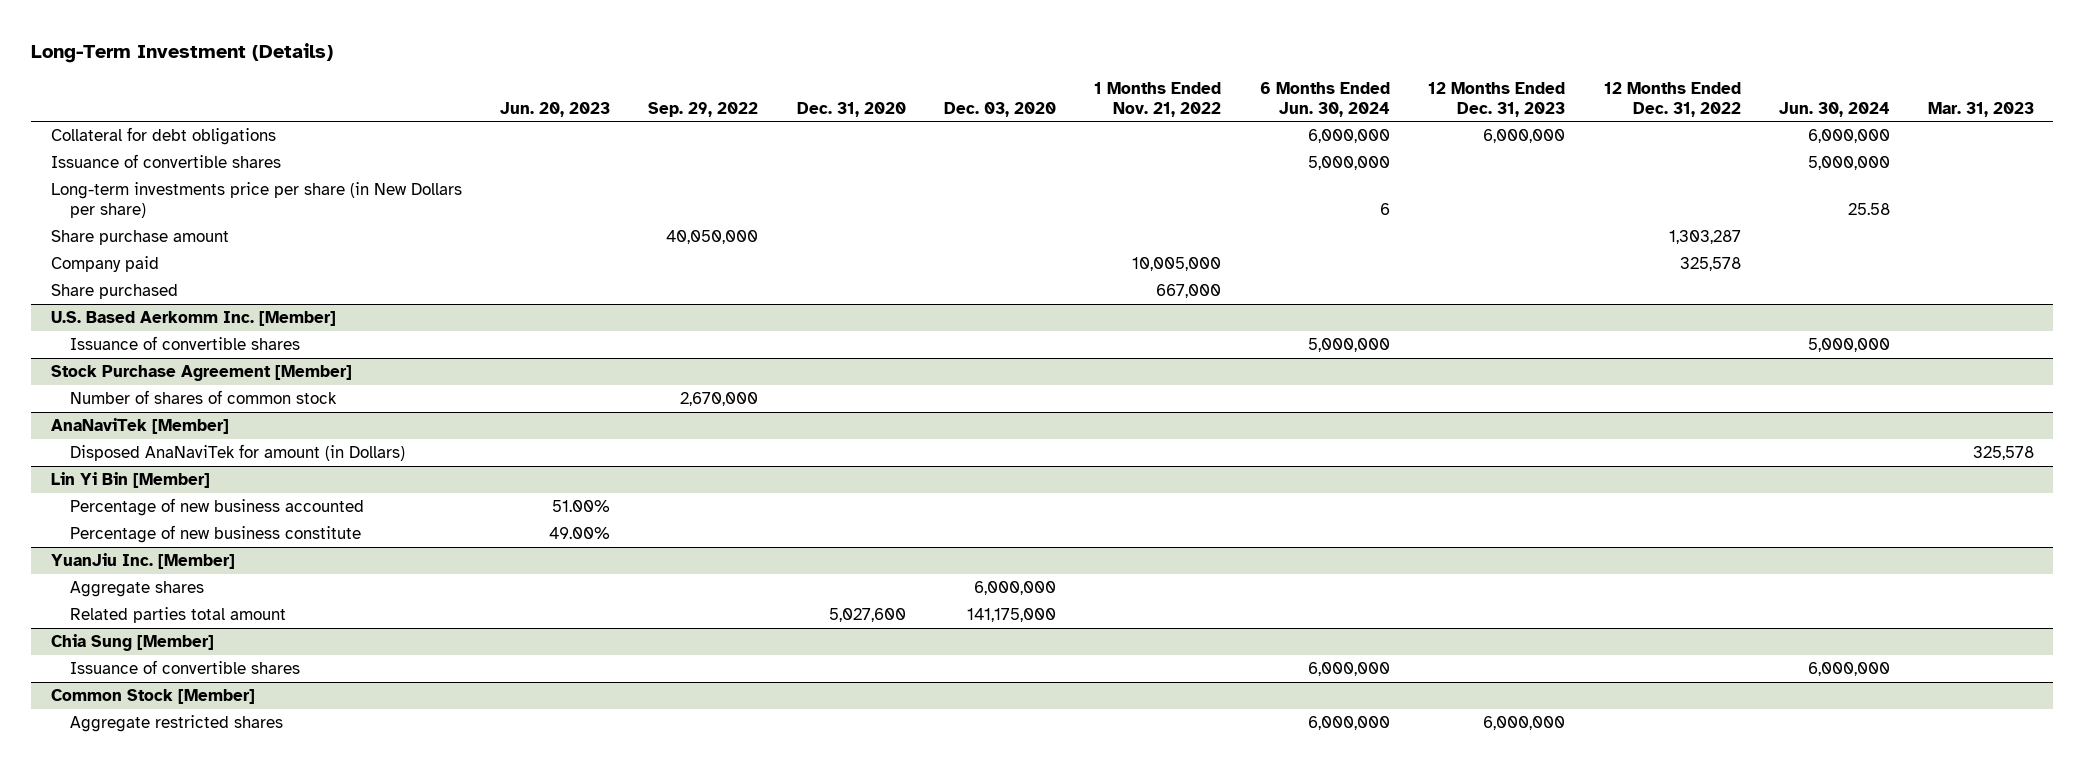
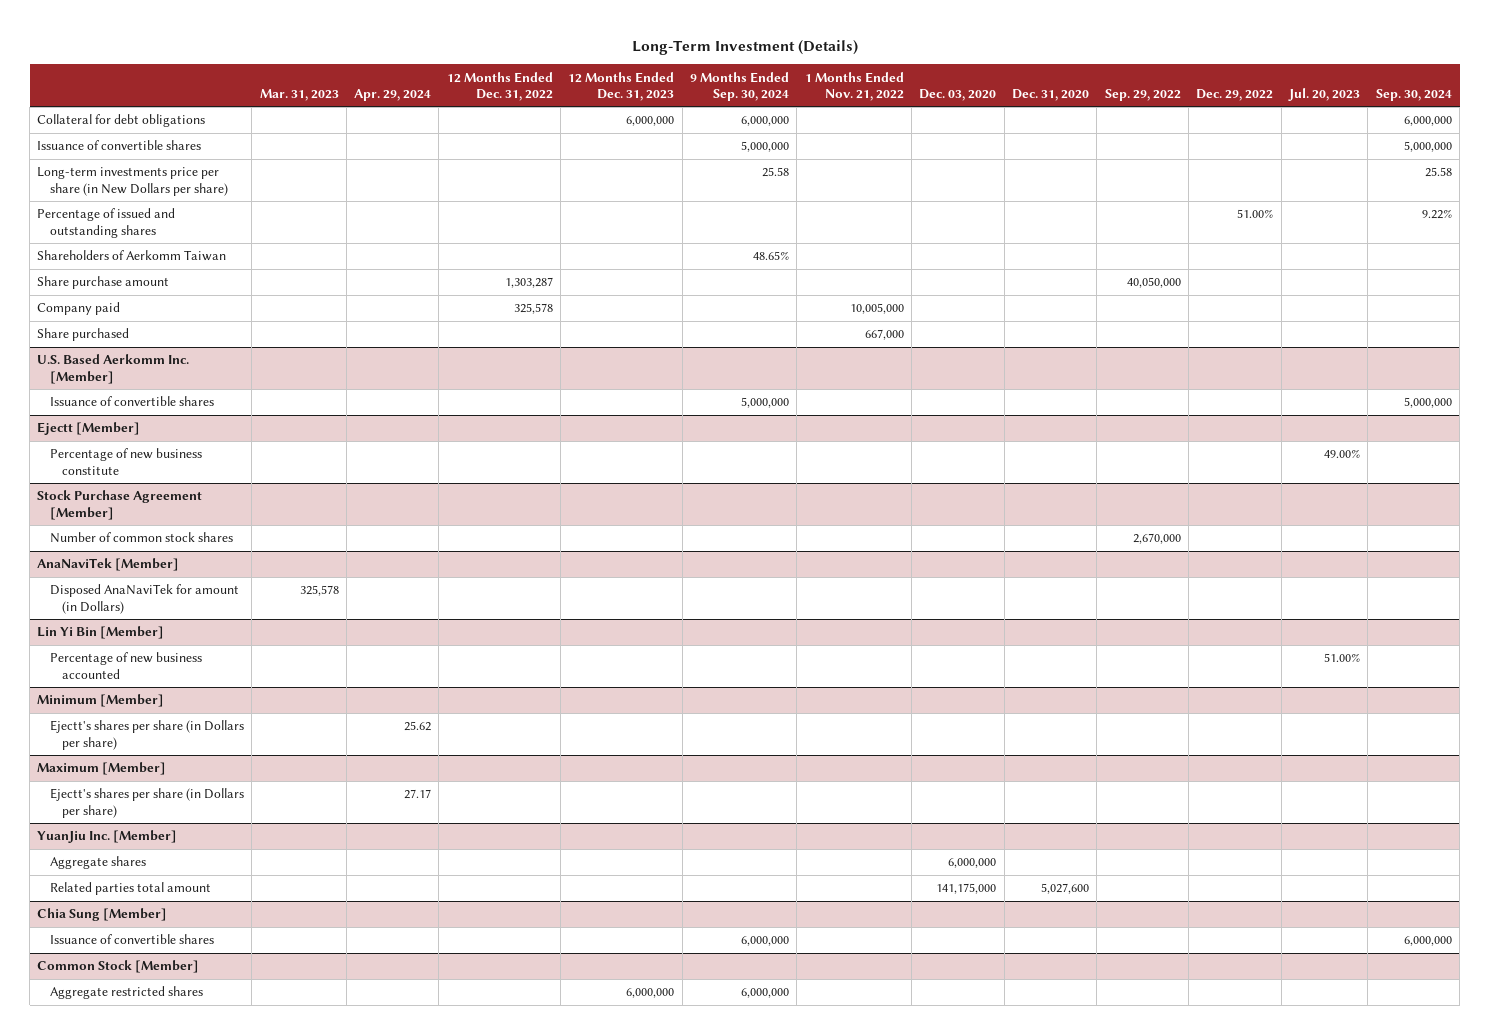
- | Jun. 20, 2023 | Sep. 29, 2022 | Dec. 31, 2020 | Dec. 03, 2020 | 1 Months Ended Nov. 21, 2022 | 6 Months Ended Jun. 30, 2024 | 12 Months Ended Dec. 31, 2023 | 12 Months Ended Dec. 31, 2022 | Jun. 30, 2024 | Mar. 31, 2023
+ | Mar. 31, 2023 | Apr. 29, 2024 | 12 Months Ended Dec. 31, 2022 | 12 Months Ended Dec. 31, 2023 | 9 Months Ended Sep. 30, 2024 | 1 Months Ended Nov. 21, 2022 | Dec. 03, 2020 | Dec. 31, 2020 | Sep. 29, 2022 | Dec. 29, 2022 | Jul. 20, 2023 | Sep. 30, 2024
+ Percentage of issued and outstanding shares | | | | | | | | | | 51.00% | | 9.22%
+ Shareholders of Aerkomm Taiwan | | | | | 48.65% | | | | | | |
+ Ejectt [Member]
+ Percentage of new business constitute | | | | | | | | | | | 49.00% |
@ Stock Purchase Agreement [Member]
- Number of shares of common stock | | 2,670,000 | | | | | | | |
+ Number of common stock shares | | | | | | | | | 2,670,000 | | |
@ Lin Yi Bin [Member]
- Percentage of new business constitute | 49.00% | | | | | | | | |
+ Minimum [Member]
+ Ejectt's shares per share (in Dollars per share) | | 25.62 | | | | | | | | | |
+ Maximum [Member]
+ Ejectt's shares per share (in Dollars per share) | | 27.17 | | | | | | | | | |

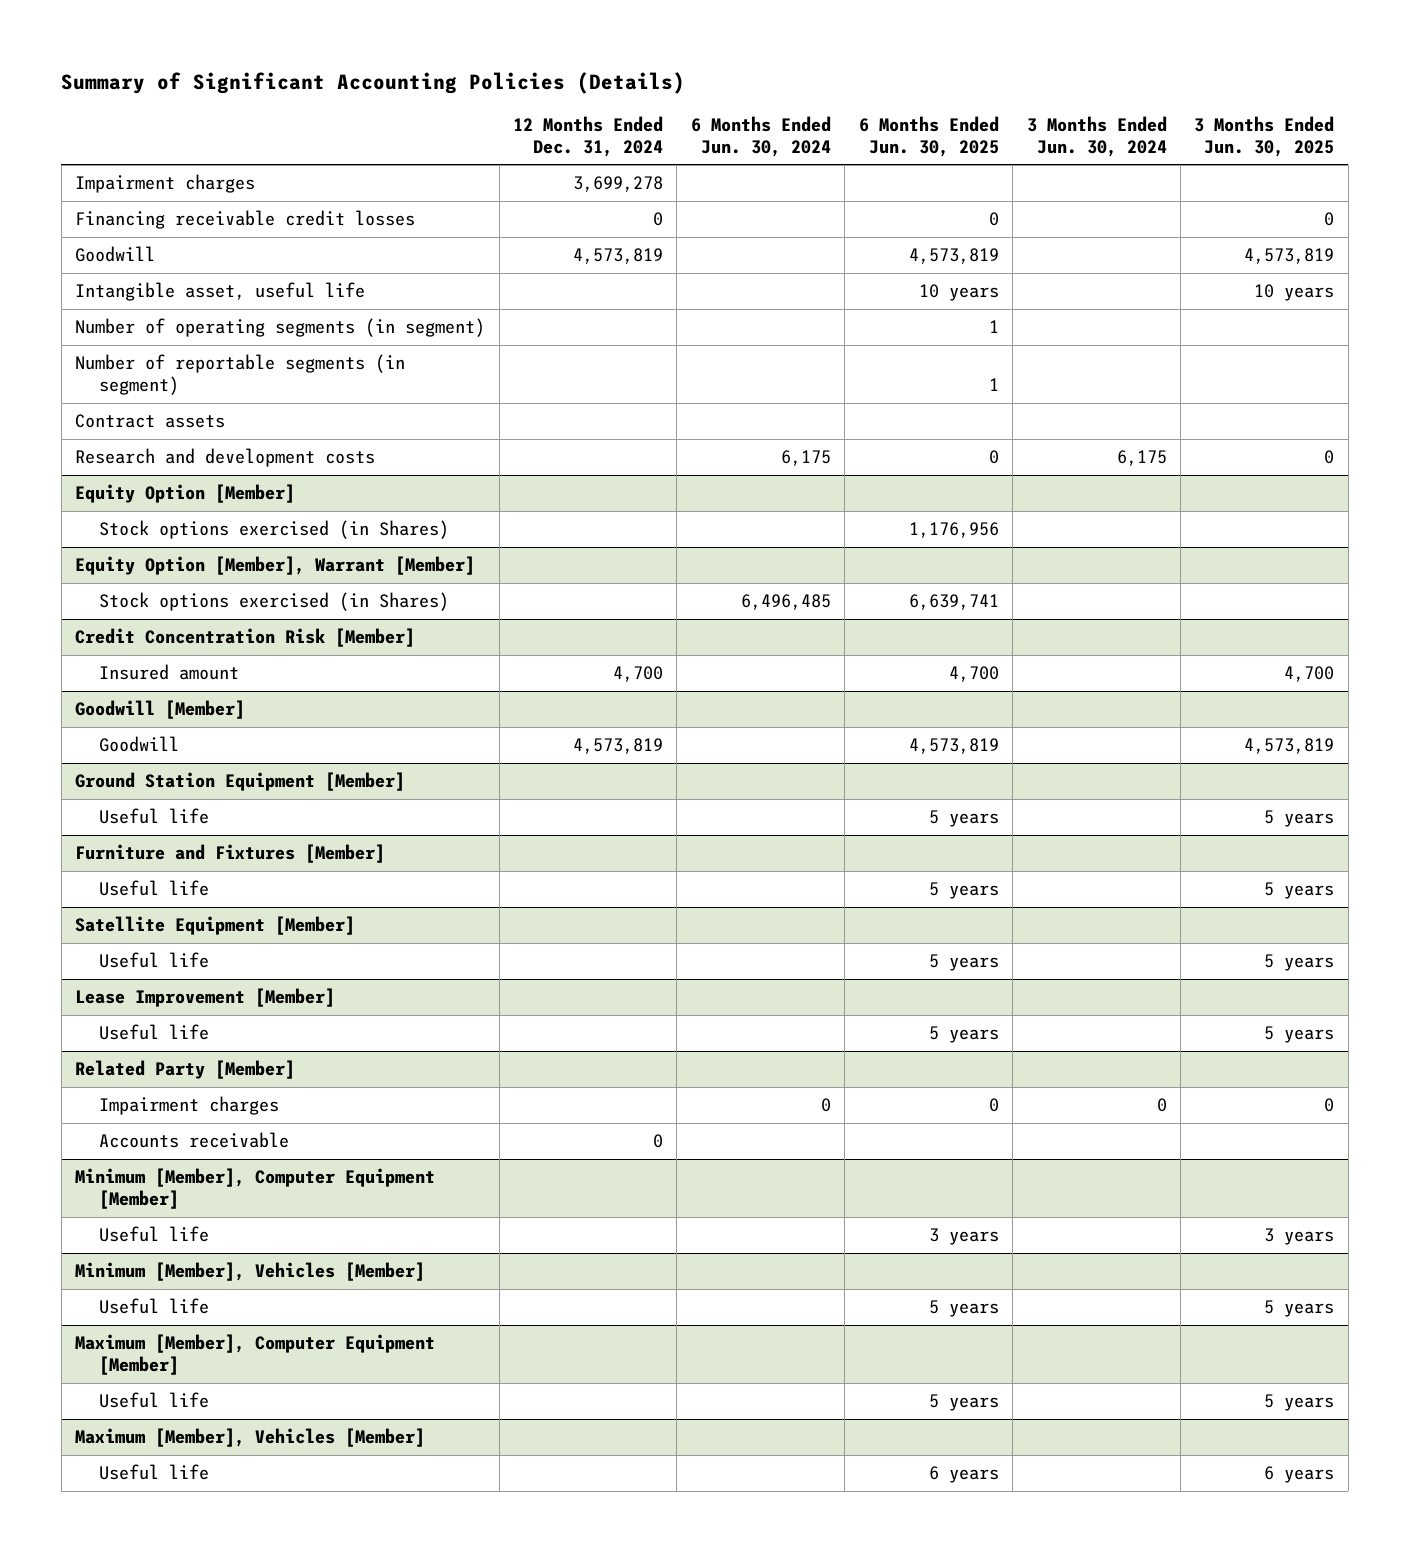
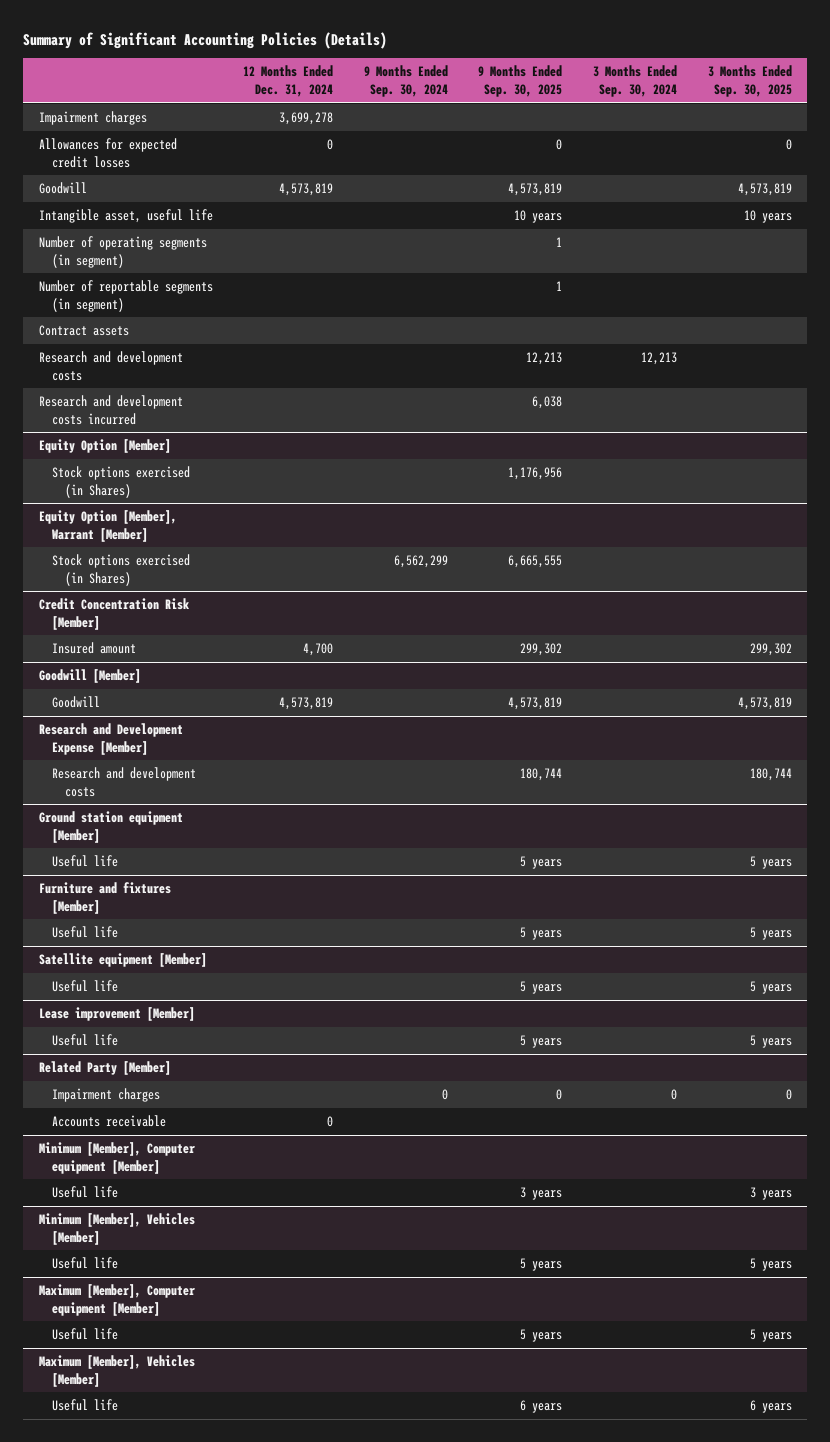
- | 12 Months Ended Dec. 31, 2024 | 6 Months Ended Jun. 30, 2024 | 6 Months Ended Jun. 30, 2025 | 3 Months Ended Jun. 30, 2024 | 3 Months Ended Jun. 30, 2025
+ | 12 Months Ended Dec. 31, 2024 | 9 Months Ended Sep. 30, 2024 | 9 Months Ended Sep. 30, 2025 | 3 Months Ended Sep. 30, 2024 | 3 Months Ended Sep. 30, 2025
- Financing receivable credit losses | 0 | | 0 | | 0
+ Allowances for expected credit losses | 0 | | 0 | | 0
+ Research and development costs incurred | | | 6,038 | |
- Ground Station Equipment [Member]
+ Research and Development Expense [Member]
+ Research and development costs | | | 180,744 | | 180,744
+ Ground station equipment [Member]
- Furniture and Fixtures [Member]
+ Furniture and fixtures [Member]
- Satellite Equipment [Member]
+ Satellite equipment [Member]
- Lease Improvement [Member]
+ Lease improvement [Member]
- Minimum [Member], Computer Equipment [Member]
+ Minimum [Member], Computer equipment [Member]
- Maximum [Member], Computer Equipment [Member]
+ Maximum [Member], Computer equipment [Member]

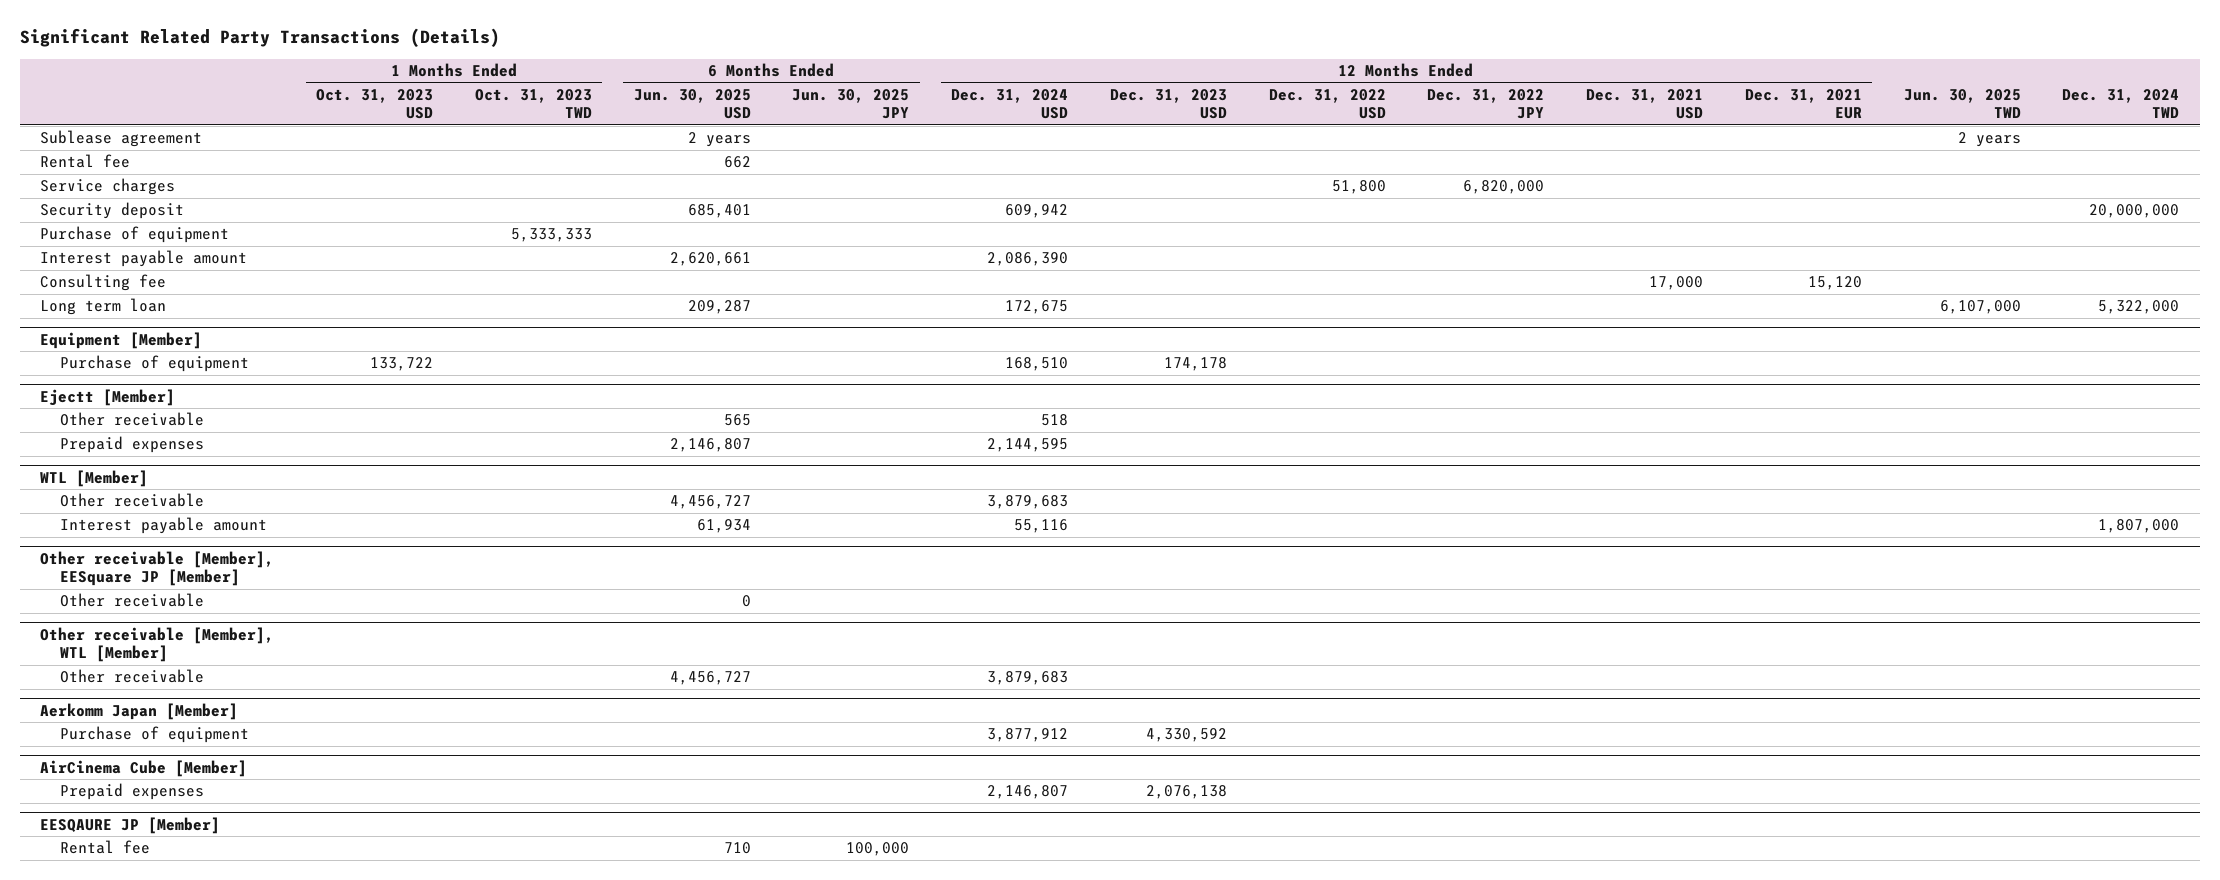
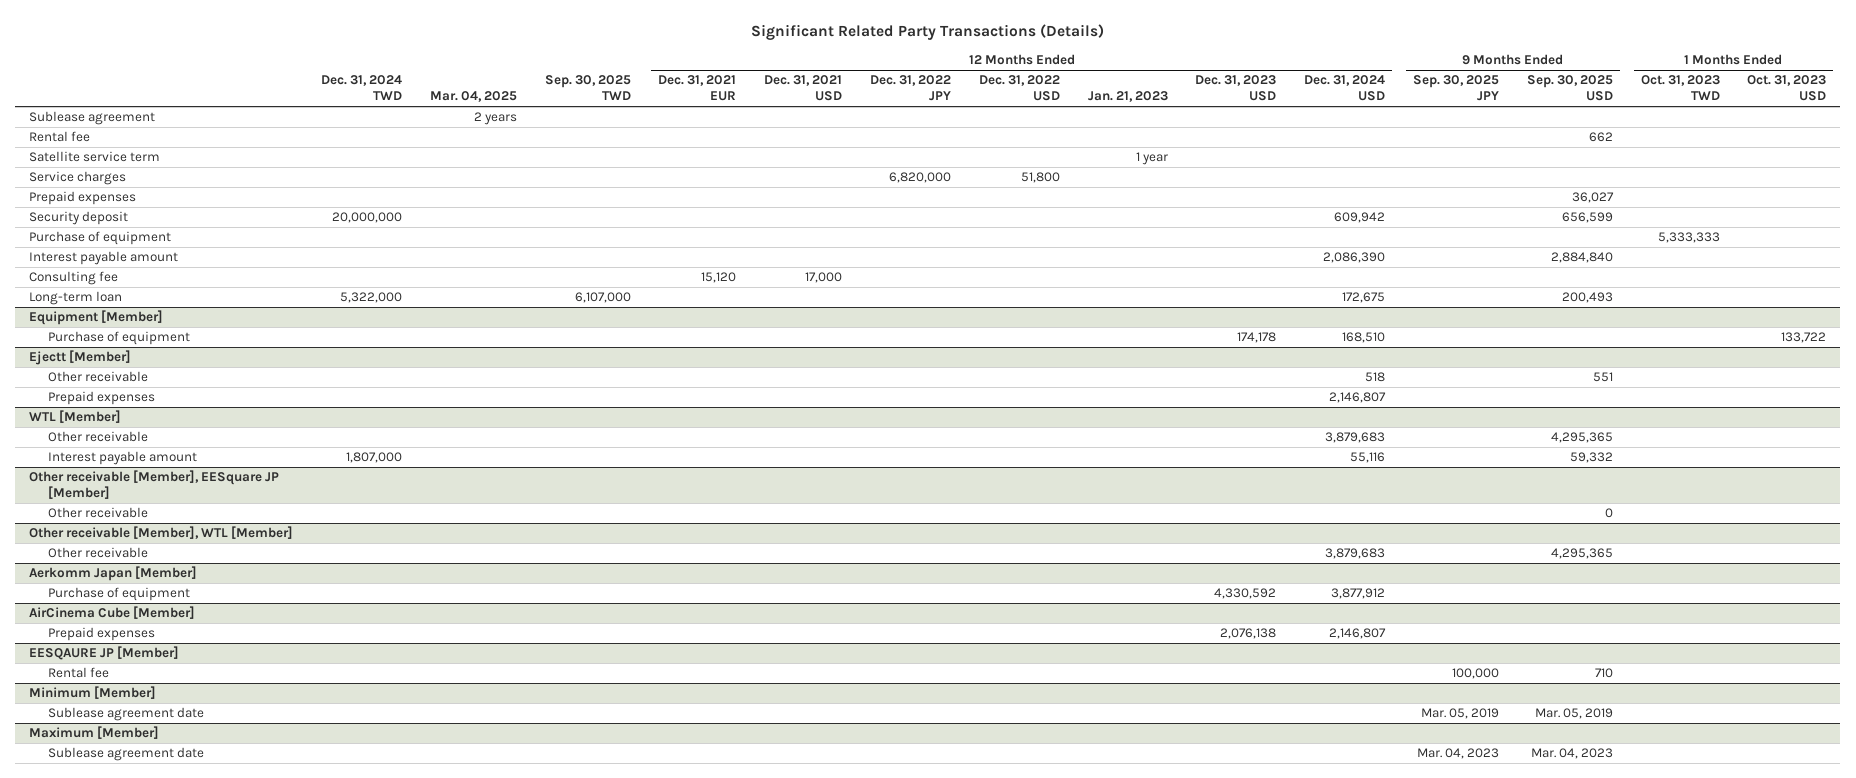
- | 1 Months Ended Oct. 31, 2023 USD | 1 Months Ended Oct. 31, 2023 TWD | 6 Months Ended Jun. 30, 2025 USD | 6 Months Ended Jun. 30, 2025 JPY | 12 Months Ended Dec. 31, 2024 USD | 12 Months Ended Dec. 31, 2023 USD | 12 Months Ended Dec. 31, 2022 USD | 12 Months Ended Dec. 31, 2022 JPY | 12 Months Ended Dec. 31, 2021 USD | 12 Months Ended Dec. 31, 2021 EUR | Jun. 30, 2025 TWD | Dec. 31, 2024 TWD
+ | Dec. 31, 2024 TWD | Mar. 04, 2025 | Sep. 30, 2025 TWD | 12 Months Ended Dec. 31, 2021 EUR | 12 Months Ended Dec. 31, 2021 USD | 12 Months Ended Dec. 31, 2022 JPY | 12 Months Ended Dec. 31, 2022 USD | 12 Months Ended Jan. 21, 2023 | 12 Months Ended Dec. 31, 2023 USD | 12 Months Ended Dec. 31, 2024 USD | 9 Months Ended Sep. 30, 2025 JPY | 9 Months Ended Sep. 30, 2025 USD | 1 Months Ended Oct. 31, 2023 TWD | 1 Months Ended Oct. 31, 2023 USD
+ Satellite service term | | | | | | | | 1 year | | | | | |
+ Prepaid expenses | | | | | | | | | | | | 36,027 | |
- Long term loan | | | 209,287 | | 172,675 | | | | | | 6,107,000 | 5,322,000
+ Long-term loan | 5,322,000 | | 6,107,000 | | | | | | | 172,675 | | 200,493 | |
@ Ejectt [Member]
- Prepaid expenses | | | 2,146,807 | | 2,144,595 | | | | | | |
+ Prepaid expenses | | | | | | | | | | 2,146,807 | | | |
+ Minimum [Member]
+ Sublease agreement date | | | | | | | | | | | Mar. 05, 2019 | Mar. 05, 2019 | |
+ Maximum [Member]
+ Sublease agreement date | | | | | | | | | | | Mar. 04, 2023 | Mar. 04, 2023 | |

